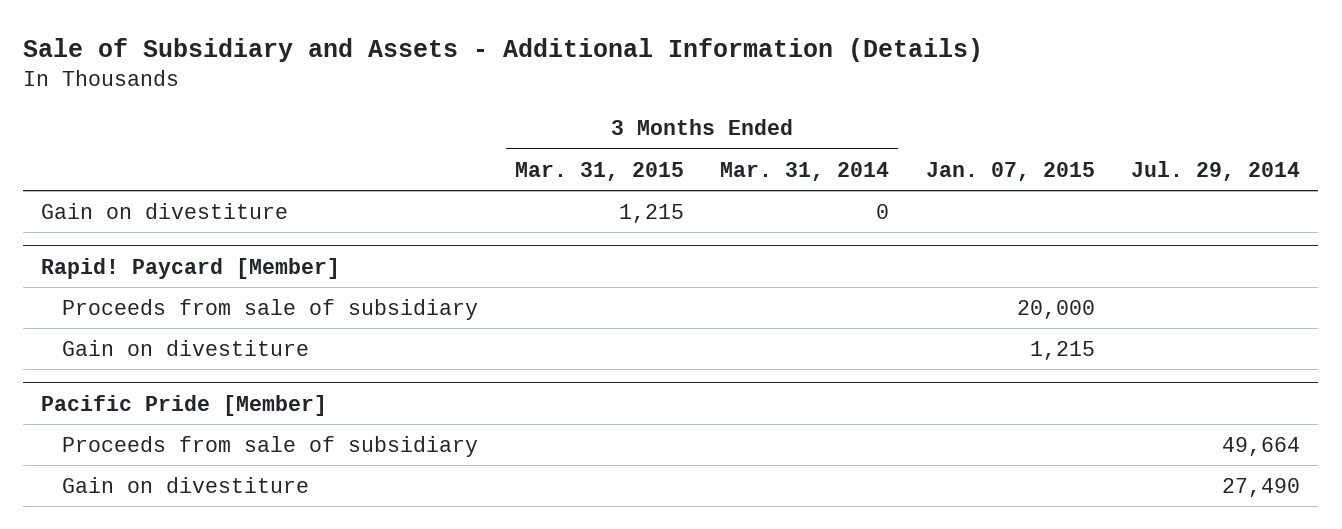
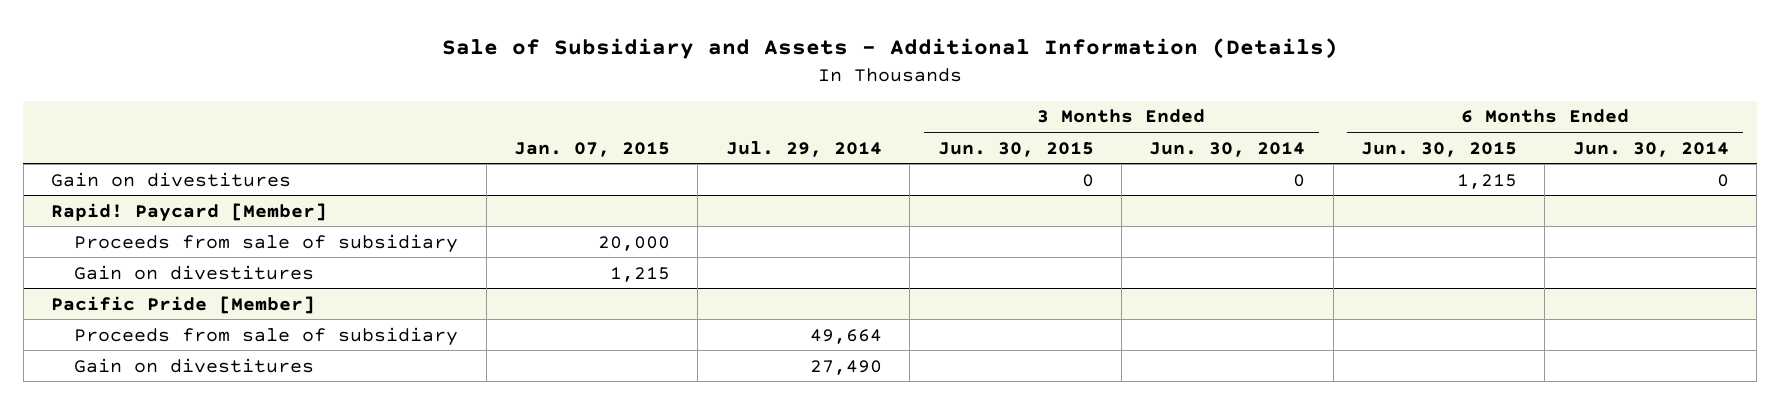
- | 3 Months Ended Mar. 31, 2015 | 3 Months Ended Mar. 31, 2014 | Jan. 07, 2015 | Jul. 29, 2014
+ | Jan. 07, 2015 | Jul. 29, 2014 | 3 Months Ended Jun. 30, 2015 | 3 Months Ended Jun. 30, 2014 | 6 Months Ended Jun. 30, 2015 | 6 Months Ended Jun. 30, 2014
- Gain on divestiture | 1,215 | 0 | |
+ Gain on divestitures | | | 0 | 0 | 1,215 | 0
@ Rapid! Paycard [Member]
- Gain on divestiture | | | 1,215 |
+ Gain on divestitures | 1,215 | | | | |
@ Pacific Pride [Member]
- Gain on divestiture | | | | 27,490
+ Gain on divestitures | | 27,490 | | | |

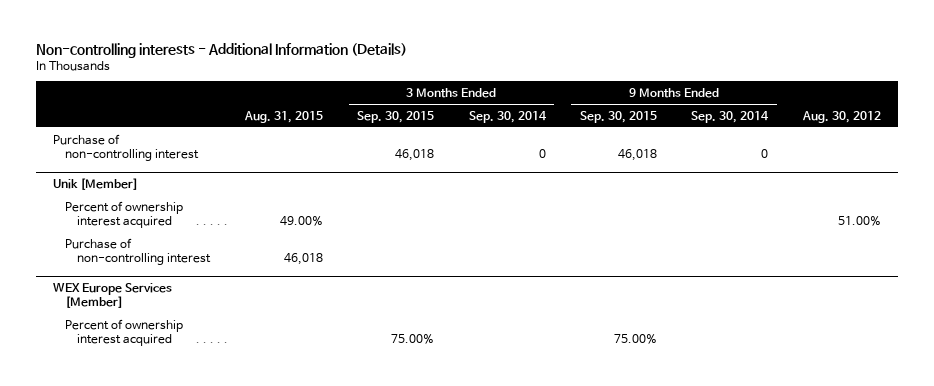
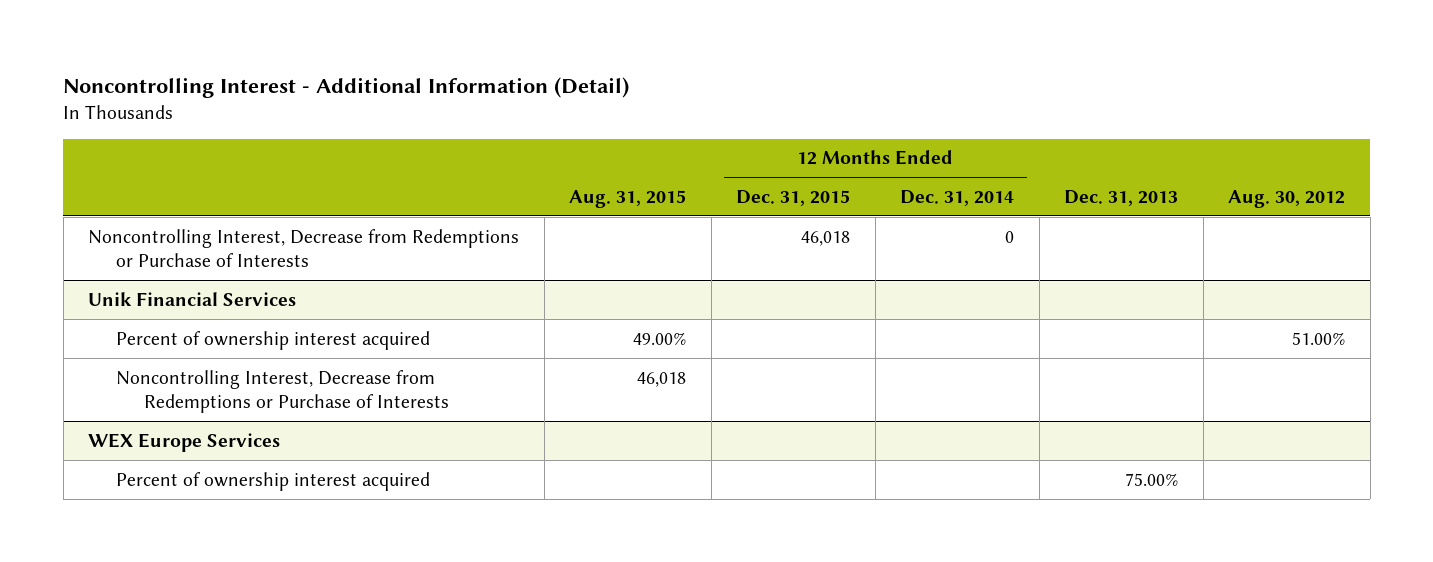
- Non-controlling interests - Additional Information (Details)
+ Noncontrolling Interest - Additional Information (Detail)
- | Aug. 31, 2015 | 3 Months Ended Sep. 30, 2015 | 3 Months Ended Sep. 30, 2014 | 9 Months Ended Sep. 30, 2015 | 9 Months Ended Sep. 30, 2014 | Aug. 30, 2012
+ | Aug. 31, 2015 | 12 Months Ended Dec. 31, 2015 | 12 Months Ended Dec. 31, 2014 | Dec. 31, 2013 | Aug. 30, 2012
- Purchase of non-controlling interest | | 46,018 | 0 | 46,018 | 0 |
- Unik [Member]
+ Noncontrolling Interest, Decrease from Redemptions or Purchase of Interests | | 46,018 | 0 | |
+ Unik Financial Services
- Purchase of non-controlling interest | 46,018 | | | | |
- WEX Europe Services [Member]
+ Noncontrolling Interest, Decrease from Redemptions or Purchase of Interests | 46,018 | | | |
+ WEX Europe Services

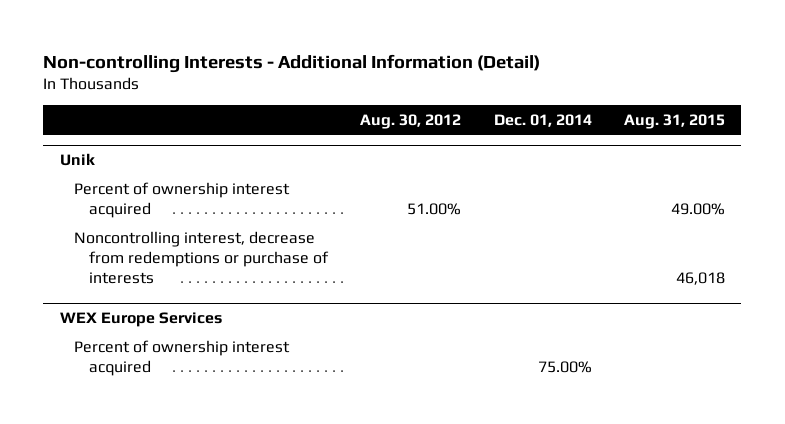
- Noncontrolling Interest - Additional Information (Detail)
+ Non-controlling Interests - Additional Information (Detail)
- | Aug. 31, 2015 | 12 Months Ended Dec. 31, 2015 | 12 Months Ended Dec. 31, 2014 | Dec. 31, 2013 | Aug. 30, 2012
+ | Aug. 30, 2012 | Dec. 01, 2014 | Aug. 31, 2015
- Noncontrolling Interest, Decrease from Redemptions or Purchase of Interests | | 46,018 | 0 | |
- Unik Financial Services
+ Unik
- Noncontrolling Interest, Decrease from Redemptions or Purchase of Interests | 46,018 | | | |
+ Noncontrolling interest, decrease from redemptions or purchase of interests | | | 46,018

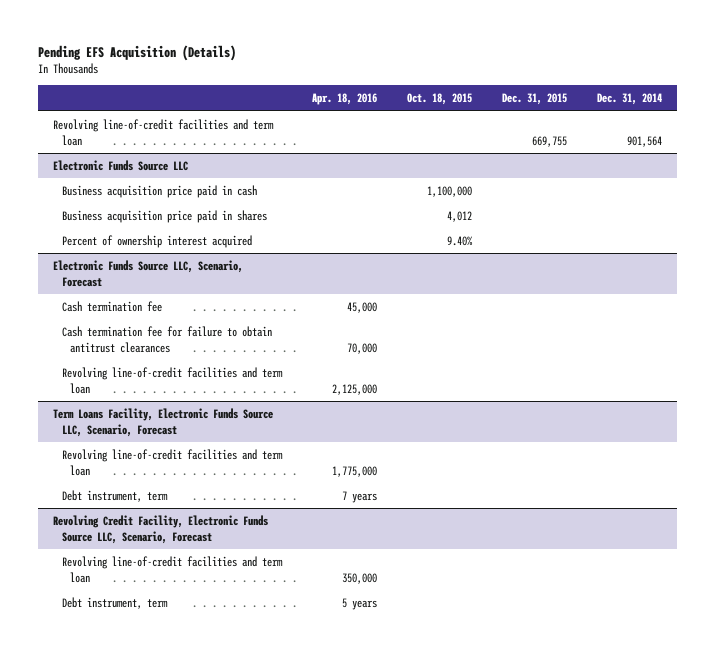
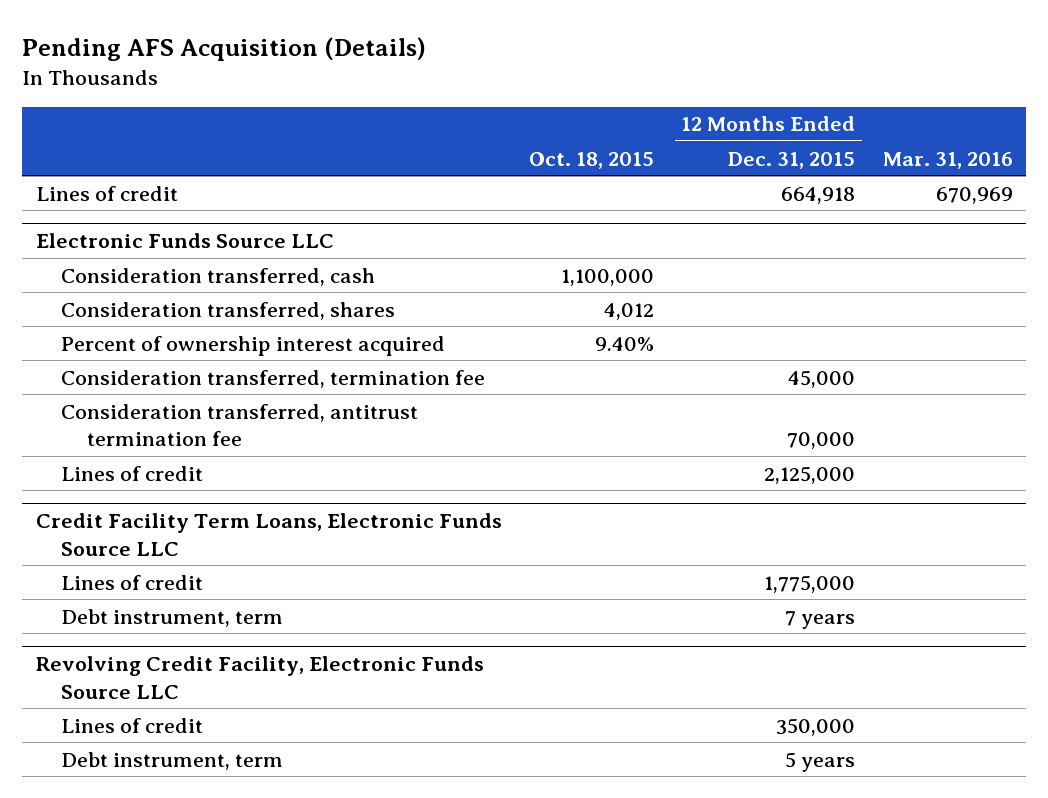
- Pending EFS Acquisition (Details)
+ Pending AFS Acquisition (Details)
- | Apr. 18, 2016 | Oct. 18, 2015 | Dec. 31, 2015 | Dec. 31, 2014
+ | Oct. 18, 2015 | 12 Months Ended Dec. 31, 2015 | Mar. 31, 2016
- Revolving line-of-credit facilities and term loan | | | 669,755 | 901,564
+ Lines of credit | | 664,918 | 670,969
@ Electronic Funds Source LLC
- Business acquisition price paid in cash | | 1,100,000 | |
- Business acquisition price paid in shares | | 4,012 | |
+ Consideration transferred, cash | 1,100,000 | |
+ Consideration transferred, shares | 4,012 | |
- Electronic Funds Source LLC, Scenario, Forecast
- Cash termination fee | 45,000 | | |
- Cash termination fee for failure to obtain antitrust clearances | 70,000 | | |
- Revolving line-of-credit facilities and term loan | 2,125,000 | | |
- Term Loans Facility, Electronic Funds Source LLC, Scenario, Forecast
- Revolving line-of-credit facilities and term loan | 1,775,000 | | |
@ Electronic Funds Source LLC
+ Consideration transferred, termination fee | | 45,000 |
+ Consideration transferred, antitrust termination fee | | 70,000 |
+ Lines of credit | | 2,125,000 |
+ Credit Facility Term Loans, Electronic Funds Source LLC
+ Lines of credit | | 1,775,000 |
- Revolving Credit Facility, Electronic Funds Source LLC, Scenario, Forecast
- Revolving line-of-credit facilities and term loan | 350,000 | | |
+ Revolving Credit Facility, Electronic Funds Source LLC
+ Lines of credit | | 350,000 |

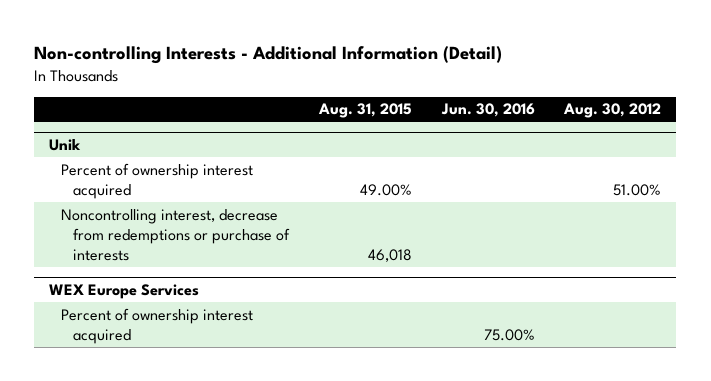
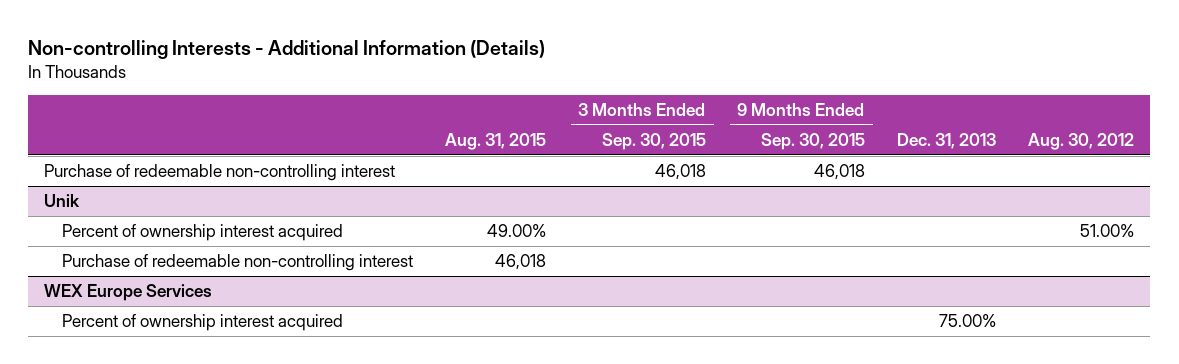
- Non-controlling Interests - Additional Information (Detail)
+ Non-controlling Interests - Additional Information (Details)
- | Aug. 31, 2015 | Jun. 30, 2016 | Aug. 30, 2012
+ | Aug. 31, 2015 | 3 Months Ended Sep. 30, 2015 | 9 Months Ended Sep. 30, 2015 | Dec. 31, 2013 | Aug. 30, 2012
+ Purchase of redeemable non-controlling interest | | 46,018 | 46,018 | |
@ Unik
- Noncontrolling interest, decrease from redemptions or purchase of interests | 46,018 | |
+ Purchase of redeemable non-controlling interest | 46,018 | | | |

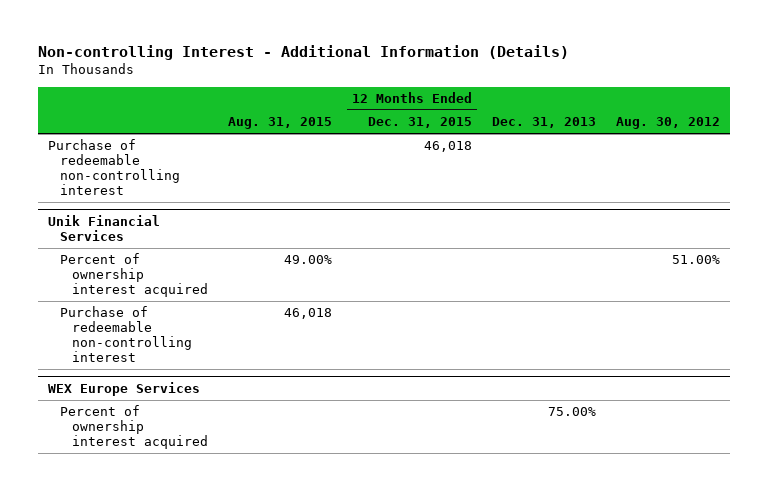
- Non-controlling Interests - Additional Information (Details)
+ Non-controlling Interest - Additional Information (Details)
- | Aug. 31, 2015 | 3 Months Ended Sep. 30, 2015 | 9 Months Ended Sep. 30, 2015 | Dec. 31, 2013 | Aug. 30, 2012
+ | Aug. 31, 2015 | 12 Months Ended Dec. 31, 2015 | Dec. 31, 2013 | Aug. 30, 2012
- Unik
+ Unik Financial Services

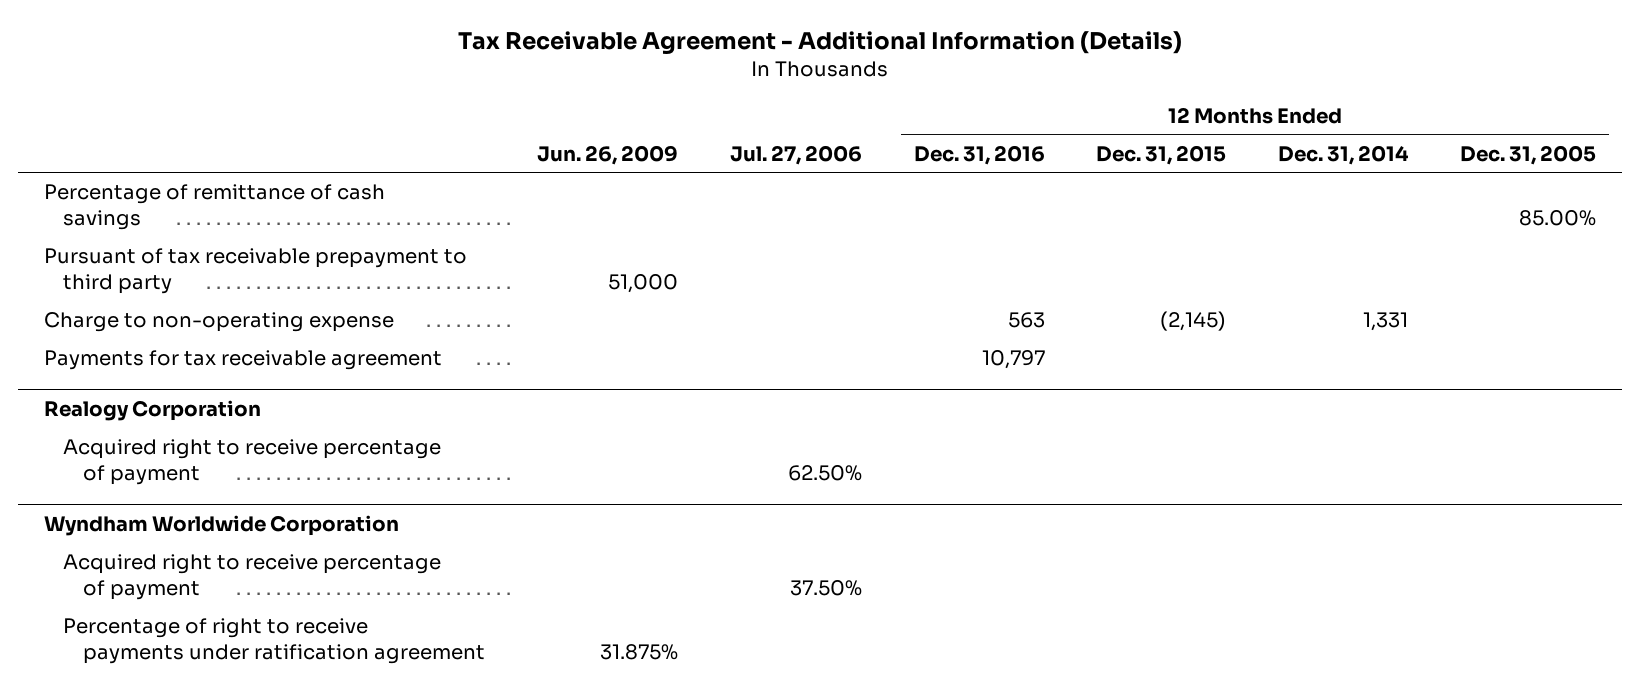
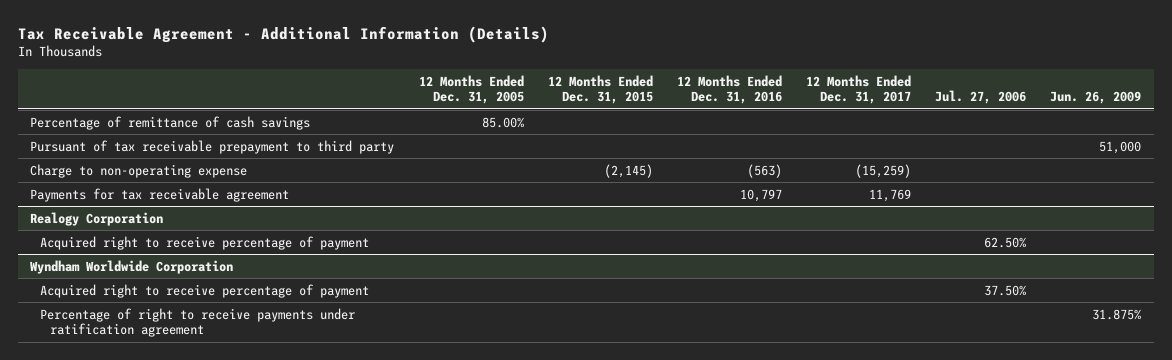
- | Jun. 26, 2009 | Jul. 27, 2006 | 12 Months Ended Dec. 31, 2016 | 12 Months Ended Dec. 31, 2015 | 12 Months Ended Dec. 31, 2014 | 12 Months Ended Dec. 31, 2005
+ | 12 Months Ended Dec. 31, 2005 | 12 Months Ended Dec. 31, 2015 | 12 Months Ended Dec. 31, 2016 | 12 Months Ended Dec. 31, 2017 | Jul. 27, 2006 | Jun. 26, 2009
- Charge to non-operating expense | | | 563 | (2,145) | 1,331 |
+ Charge to non-operating expense | | (2,145) | (563) | (15,259) | |

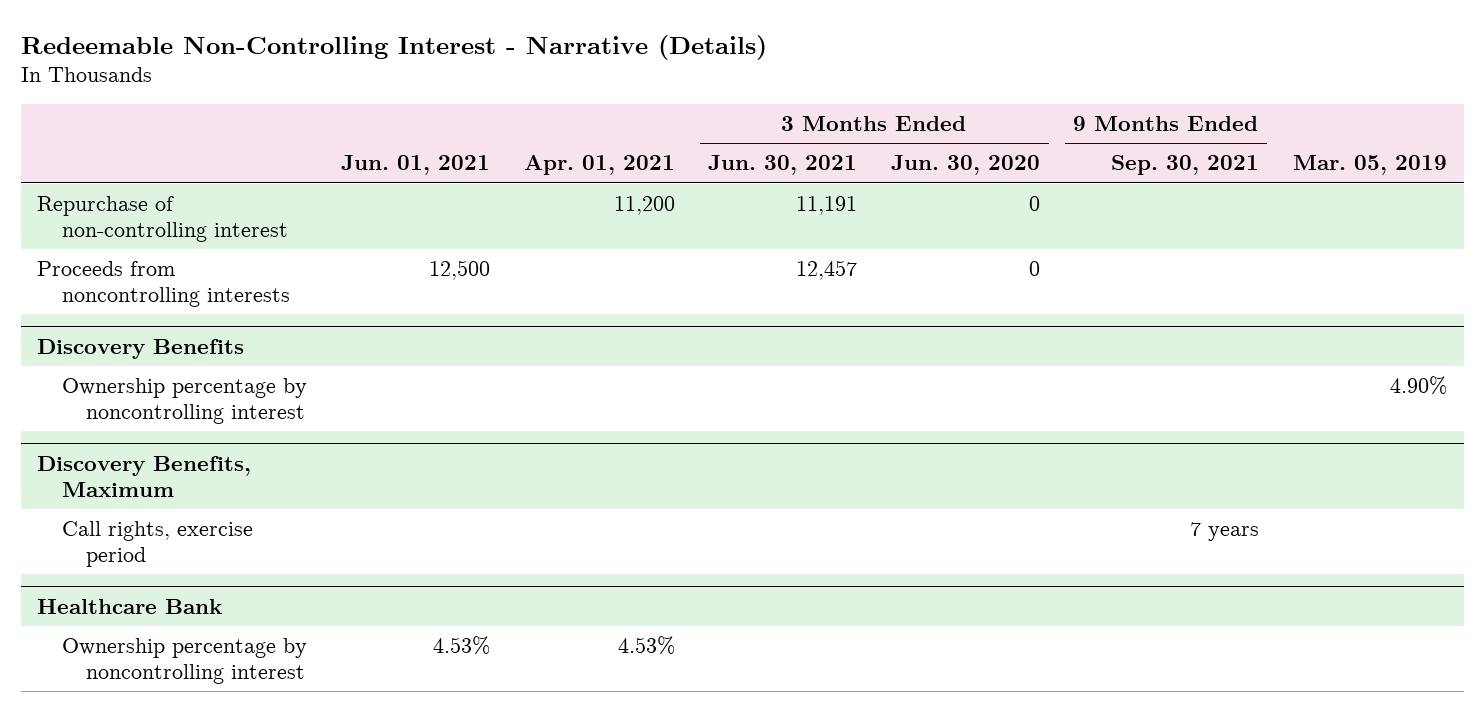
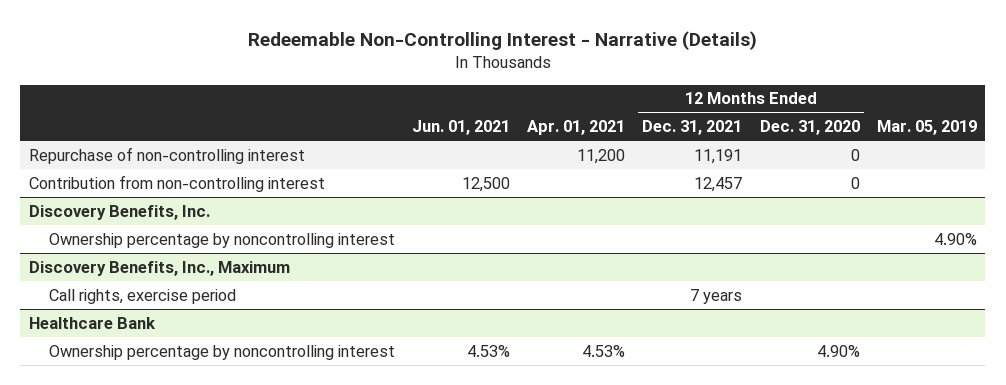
- | Jun. 01, 2021 | Apr. 01, 2021 | 3 Months Ended Jun. 30, 2021 | 3 Months Ended Jun. 30, 2020 | 9 Months Ended Sep. 30, 2021 | Mar. 05, 2019
+ | Jun. 01, 2021 | Apr. 01, 2021 | 12 Months Ended Dec. 31, 2021 | 12 Months Ended Dec. 31, 2020 | Mar. 05, 2019
- Proceeds from noncontrolling interests | 12,500 | | 12,457 | 0 | |
- Discovery Benefits
+ Contribution from non-controlling interest | 12,500 | | 12,457 | 0 |
+ Discovery Benefits, Inc.
- Discovery Benefits, Maximum
+ Discovery Benefits, Inc., Maximum

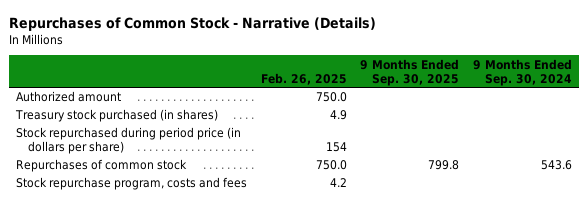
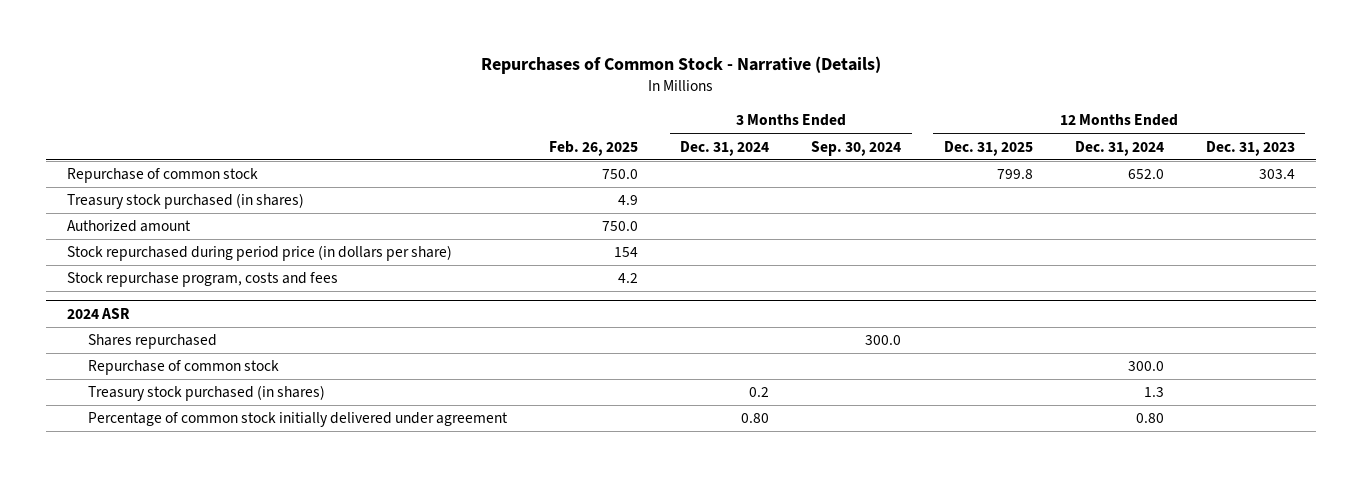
- | Feb. 26, 2025 | 9 Months Ended Sep. 30, 2025 | 9 Months Ended Sep. 30, 2024
+ | Feb. 26, 2025 | 3 Months Ended Dec. 31, 2024 | 3 Months Ended Sep. 30, 2024 | 12 Months Ended Dec. 31, 2025 | 12 Months Ended Dec. 31, 2024 | 12 Months Ended Dec. 31, 2023
+ Repurchase of common stock | 750.0 | | | 799.8 | 652.0 | 303.4
moved down: Authorized amount | 750.0 | | | | |
- Repurchases of common stock | 750.0 | 799.8 | 543.6
+ 2024 ASR
+ Shares repurchased | | | 300.0 | | |
+ Repurchase of common stock | | | | | 300.0 |
+ Treasury stock purchased (in shares) | | 0.2 | | | 1.3 |
+ Percentage of common stock initially delivered under agreement | | 0.80 | | | 0.80 |

